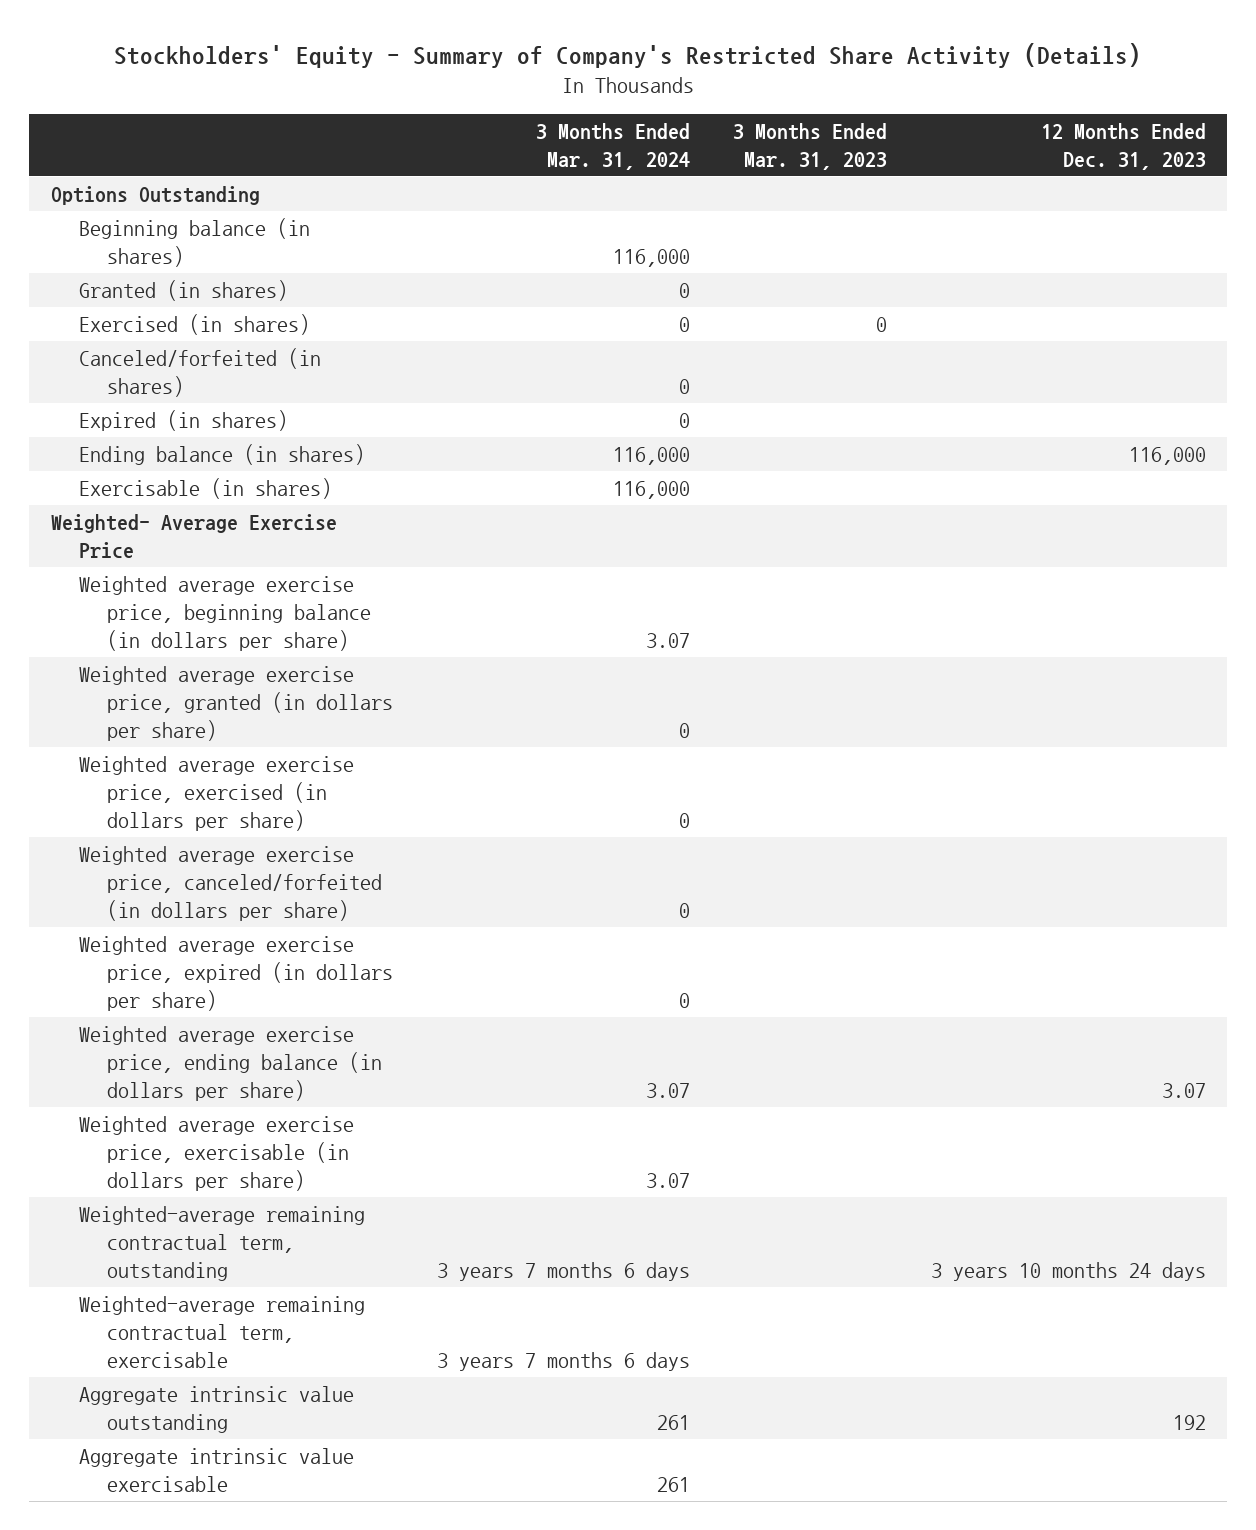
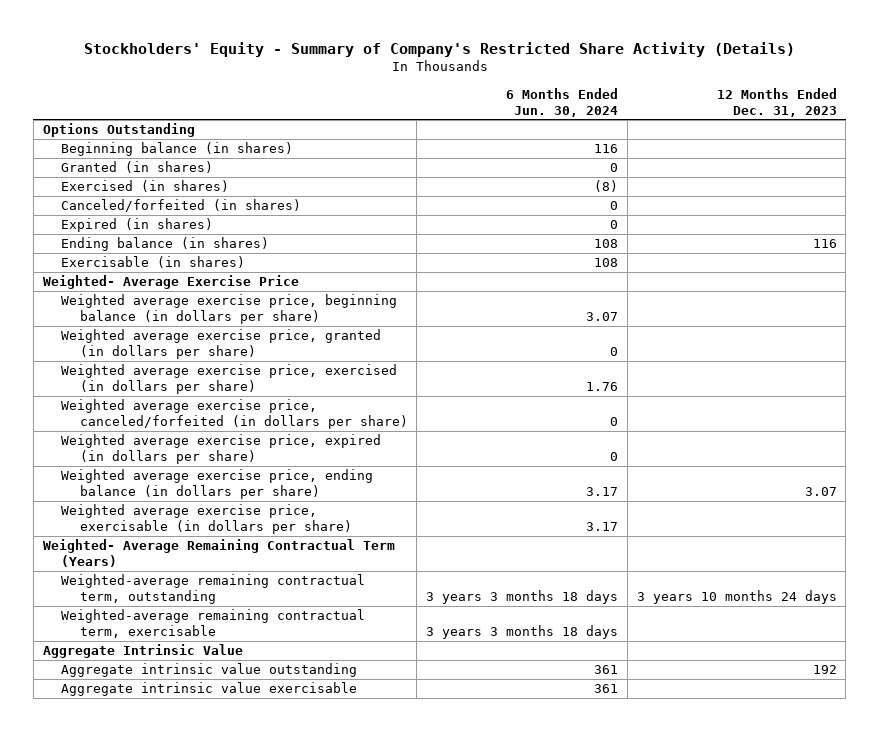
- | 3 Months Ended Mar. 31, 2024 | 3 Months Ended Mar. 31, 2023 | 12 Months Ended Dec. 31, 2023
+ | 6 Months Ended Jun. 30, 2024 | 12 Months Ended Dec. 31, 2023
- Ending balance (in shares) | 116,000 | | 116,000
+ Ending balance (in shares) | 108 | 116
+ Weighted- Average Remaining Contractual Term (Years)
+ Aggregate Intrinsic Value

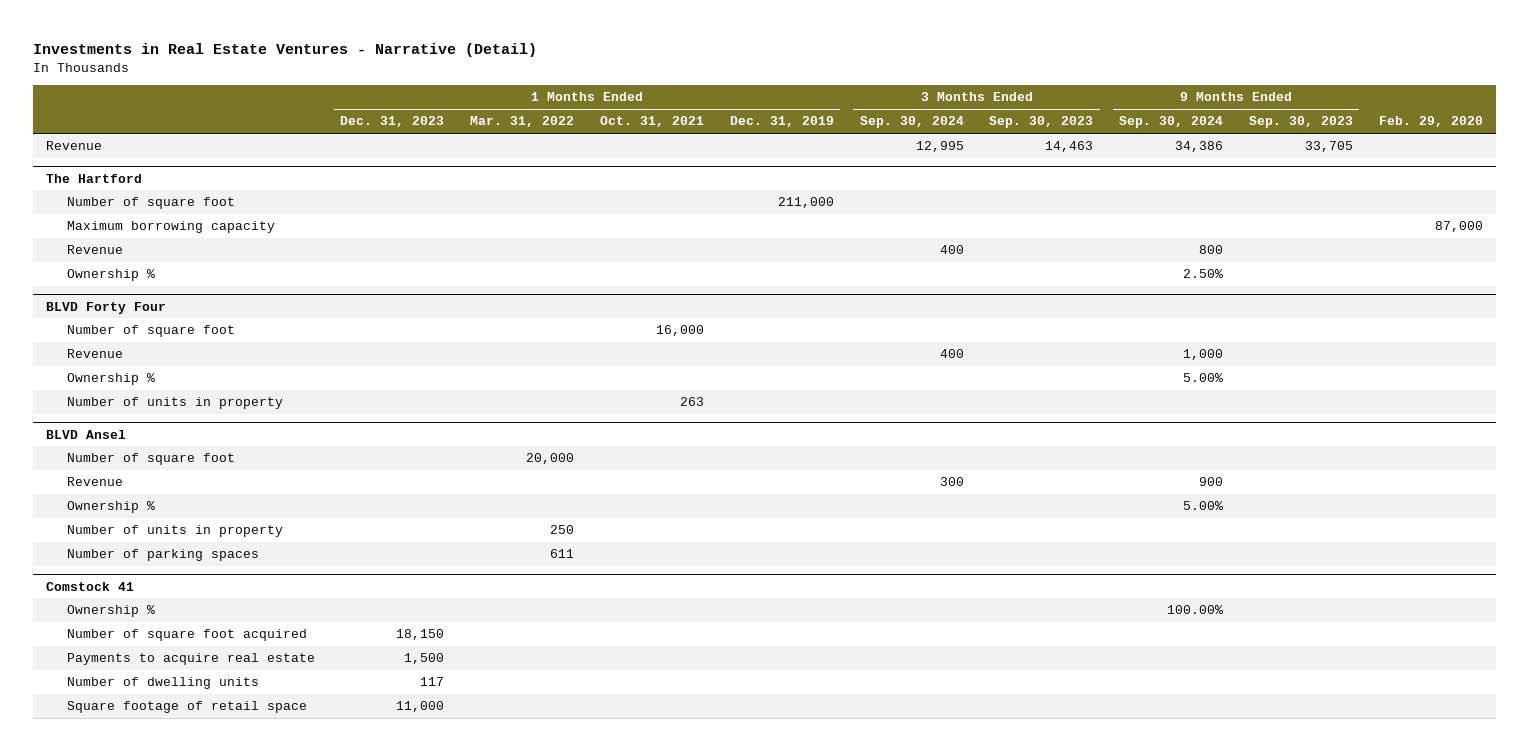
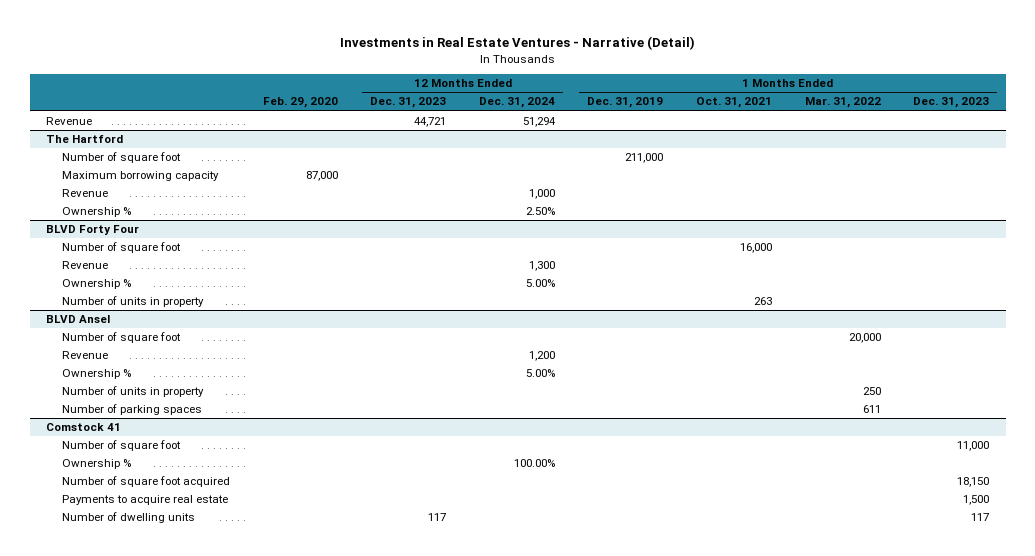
- | 1 Months Ended Dec. 31, 2023 | 1 Months Ended Mar. 31, 2022 | 1 Months Ended Oct. 31, 2021 | 1 Months Ended Dec. 31, 2019 | 3 Months Ended Sep. 30, 2024 | 3 Months Ended Sep. 30, 2023 | 9 Months Ended Sep. 30, 2024 | 9 Months Ended Sep. 30, 2023 | Feb. 29, 2020
+ | Feb. 29, 2020 | 12 Months Ended Dec. 31, 2023 | 12 Months Ended Dec. 31, 2024 | 1 Months Ended Dec. 31, 2019 | 1 Months Ended Oct. 31, 2021 | 1 Months Ended Mar. 31, 2022 | 1 Months Ended Dec. 31, 2023
@ Comstock 41
+ Number of square foot | | | | | | | 11,000
- Square footage of retail space | 11,000 | | | | | | | |

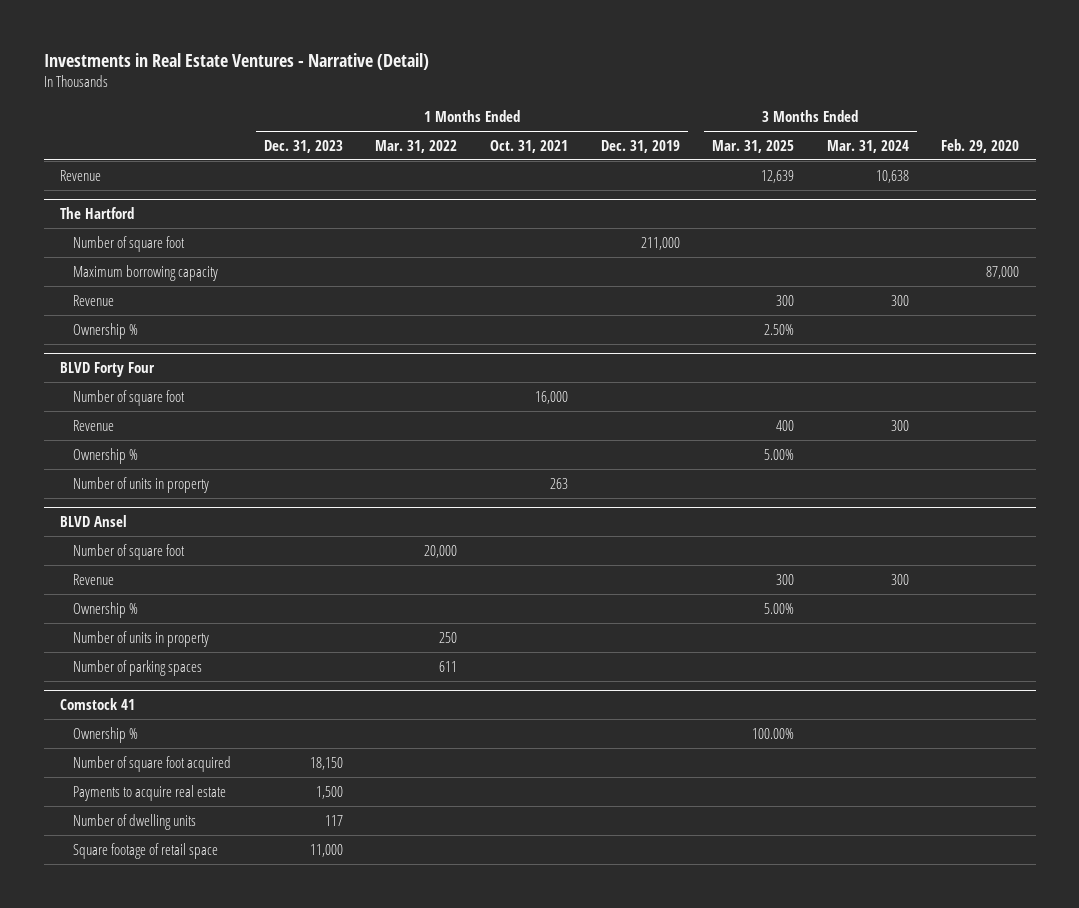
- | Feb. 29, 2020 | 12 Months Ended Dec. 31, 2023 | 12 Months Ended Dec. 31, 2024 | 1 Months Ended Dec. 31, 2019 | 1 Months Ended Oct. 31, 2021 | 1 Months Ended Mar. 31, 2022 | 1 Months Ended Dec. 31, 2023
+ | 1 Months Ended Dec. 31, 2023 | 1 Months Ended Mar. 31, 2022 | 1 Months Ended Oct. 31, 2021 | 1 Months Ended Dec. 31, 2019 | 3 Months Ended Mar. 31, 2025 | 3 Months Ended Mar. 31, 2024 | Feb. 29, 2020
@ Comstock 41
- Number of square foot | | | | | | | 11,000
+ Square footage of retail space | 11,000 | | | | | |

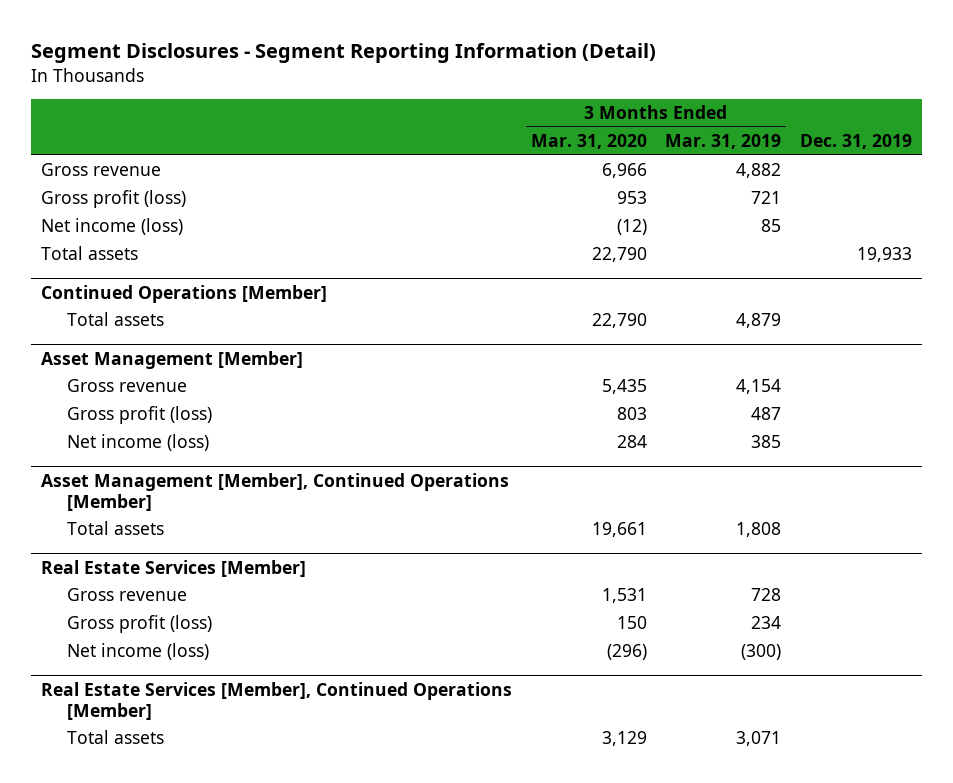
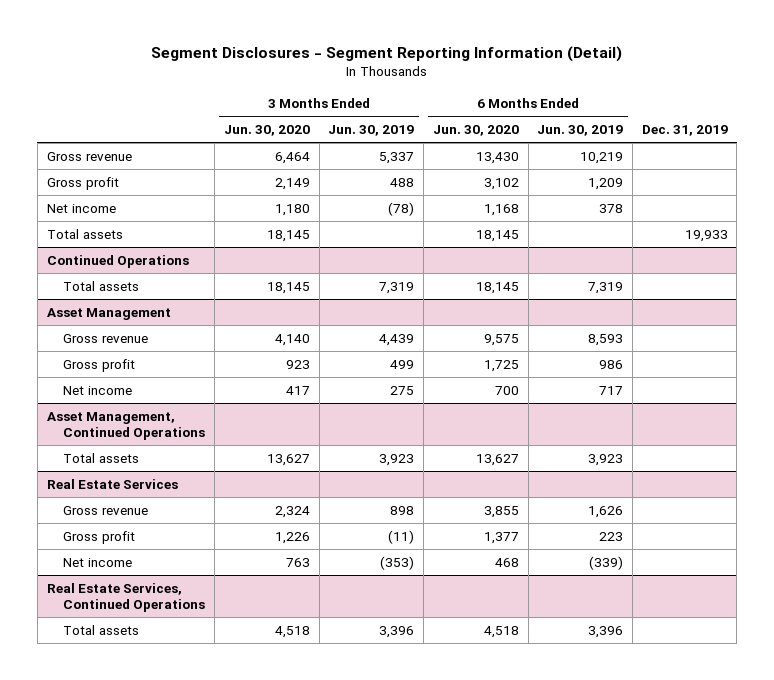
- | 3 Months Ended Mar. 31, 2020 | 3 Months Ended Mar. 31, 2019 | Dec. 31, 2019
+ | 3 Months Ended Jun. 30, 2020 | 3 Months Ended Jun. 30, 2019 | 6 Months Ended Jun. 30, 2020 | 6 Months Ended Jun. 30, 2019 | Dec. 31, 2019
- Gross profit (loss) | 953 | 721 |
- Net income (loss) | (12) | 85 |
+ Gross profit | 2,149 | 488 | 3,102 | 1,209 |
+ Net income | 1,180 | (78) | 1,168 | 378 |
- Continued Operations [Member]
+ Continued Operations
- Asset Management [Member]
+ Asset Management
- Gross profit (loss) | 803 | 487 |
- Net income (loss) | 284 | 385 |
- Asset Management [Member], Continued Operations [Member]
+ Gross profit | 923 | 499 | 1,725 | 986 |
+ Net income | 417 | 275 | 700 | 717 |
+ Asset Management, Continued Operations
- Real Estate Services [Member]
+ Real Estate Services
- Gross profit (loss) | 150 | 234 |
- Net income (loss) | (296) | (300) |
- Real Estate Services [Member], Continued Operations [Member]
+ Gross profit | 1,226 | (11) | 1,377 | 223 |
+ Net income | 763 | (353) | 468 | (339) |
+ Real Estate Services, Continued Operations

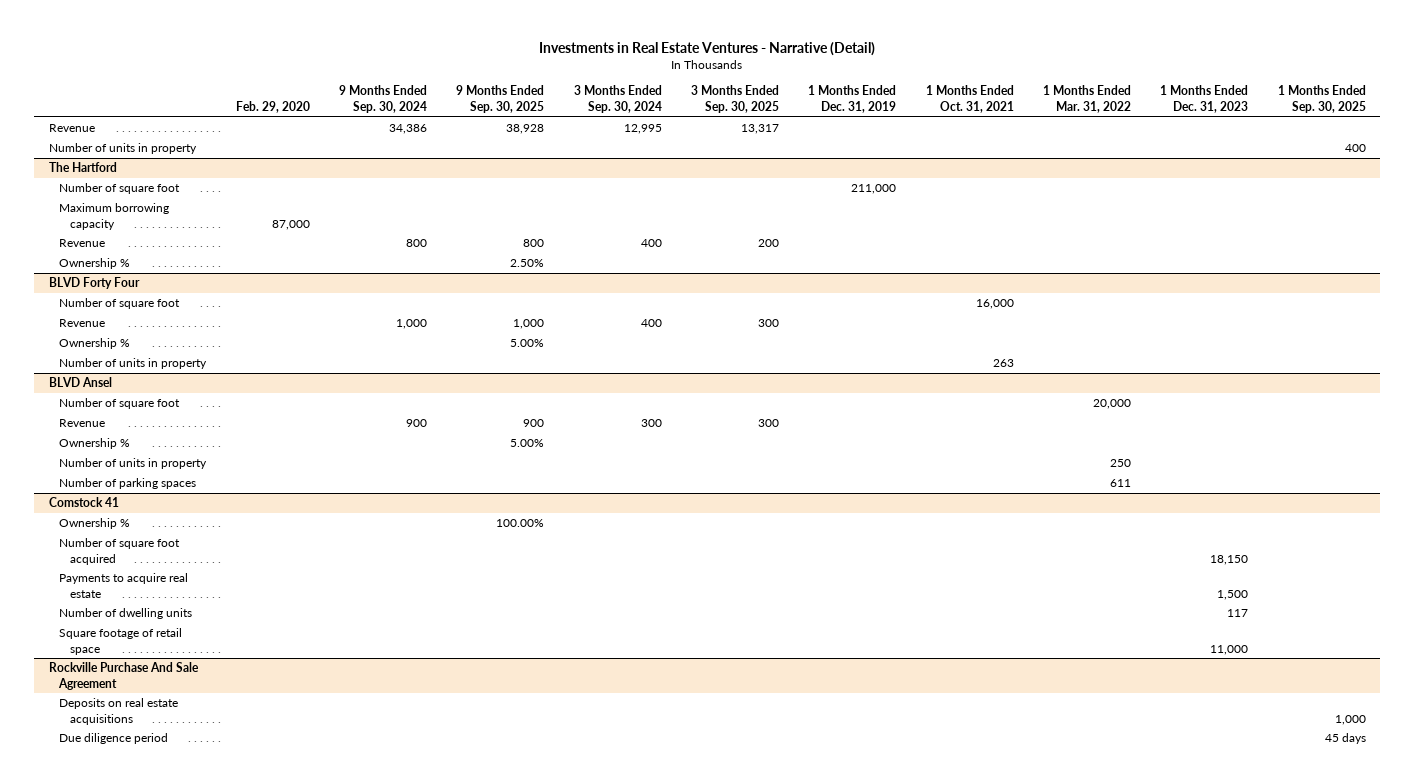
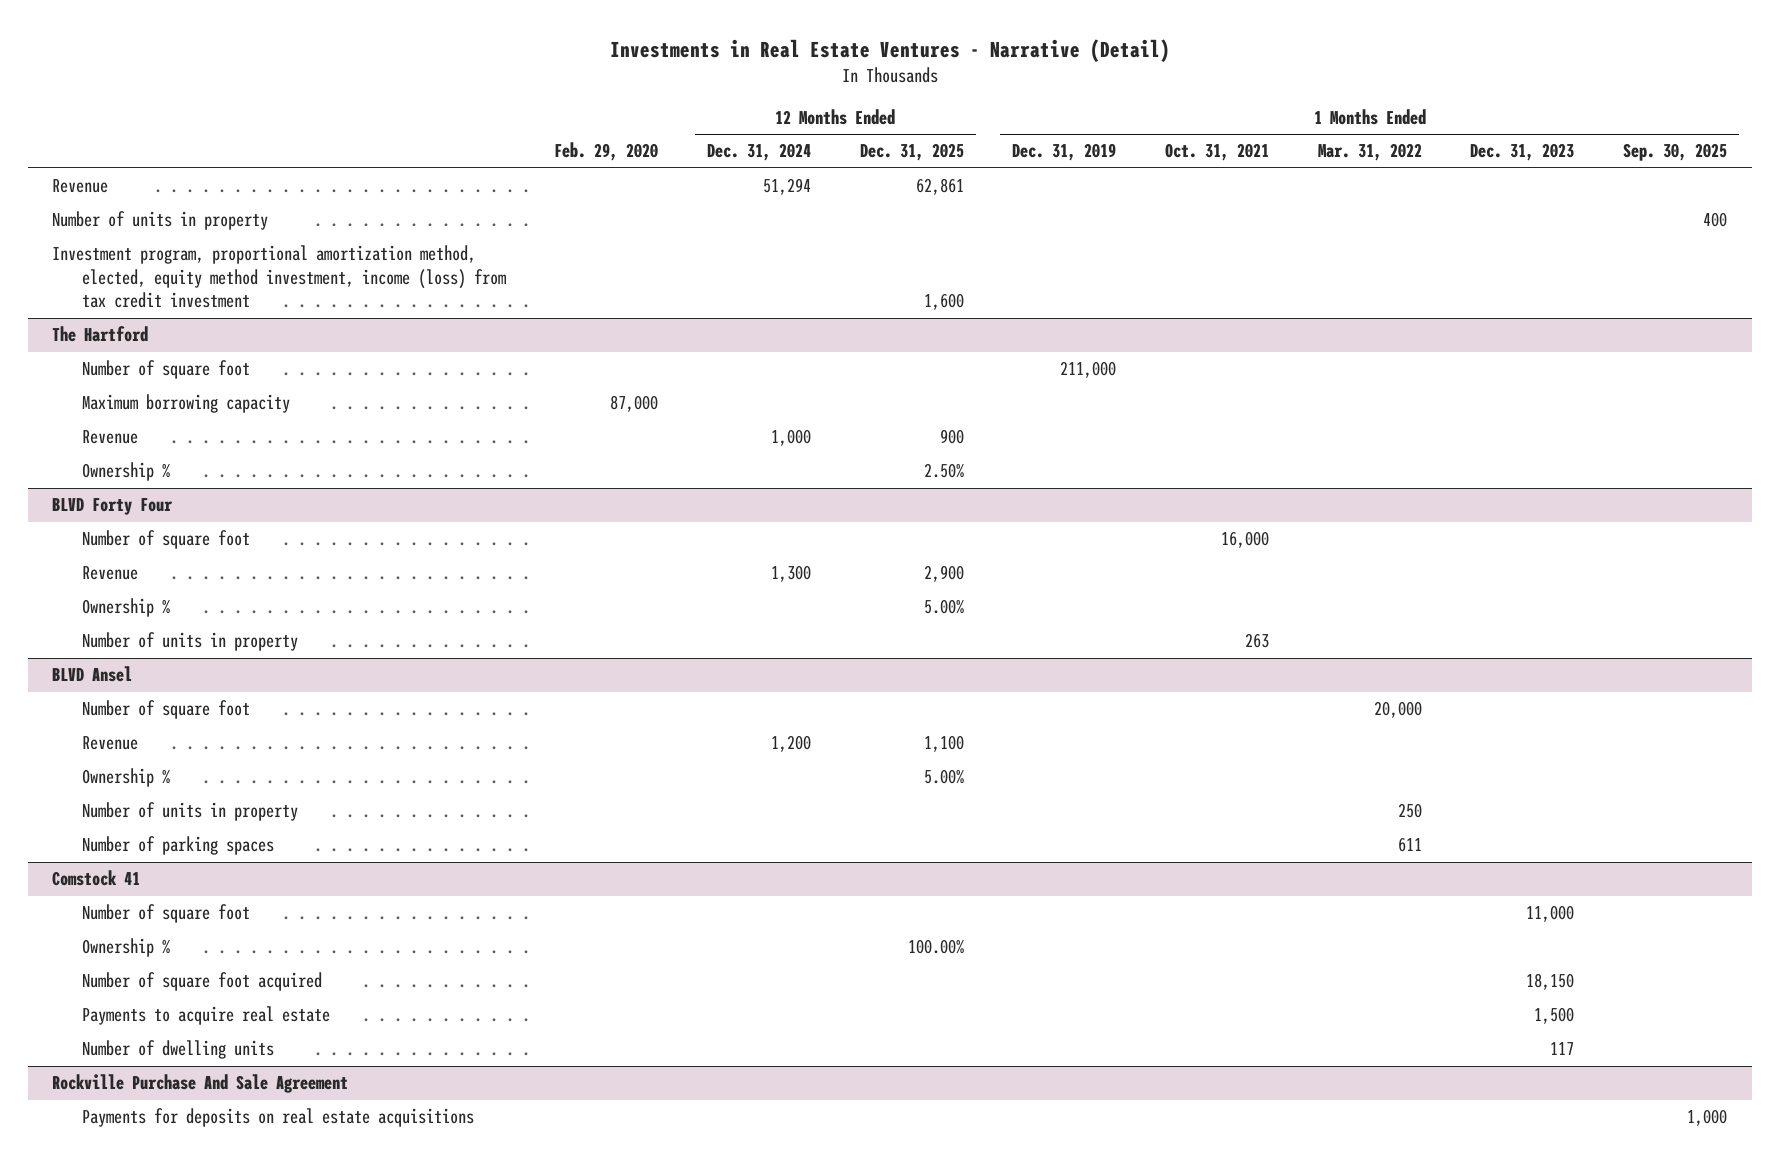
- | Feb. 29, 2020 | 9 Months Ended Sep. 30, 2024 | 9 Months Ended Sep. 30, 2025 | 3 Months Ended Sep. 30, 2024 | 3 Months Ended Sep. 30, 2025 | 1 Months Ended Dec. 31, 2019 | 1 Months Ended Oct. 31, 2021 | 1 Months Ended Mar. 31, 2022 | 1 Months Ended Dec. 31, 2023 | 1 Months Ended Sep. 30, 2025
+ | Feb. 29, 2020 | 12 Months Ended Dec. 31, 2024 | 12 Months Ended Dec. 31, 2025 | 1 Months Ended Dec. 31, 2019 | 1 Months Ended Oct. 31, 2021 | 1 Months Ended Mar. 31, 2022 | 1 Months Ended Dec. 31, 2023 | 1 Months Ended Sep. 30, 2025
+ Investment program, proportional amortization method, elected, equity method investment, income (loss) from tax credit investment | | | 1,600 | | | | |
@ Comstock 41
+ Number of square foot | | | | | | | 11,000 |
- Square footage of retail space | | | | | | | | | 11,000 |
@ Rockville Purchase And Sale Agreement
- Deposits on real estate acquisitions | | | | | | | | | | 1,000
- Due diligence period | | | | | | | | | | 45 days
+ Payments for deposits on real estate acquisitions | | | | | | | | 1,000

